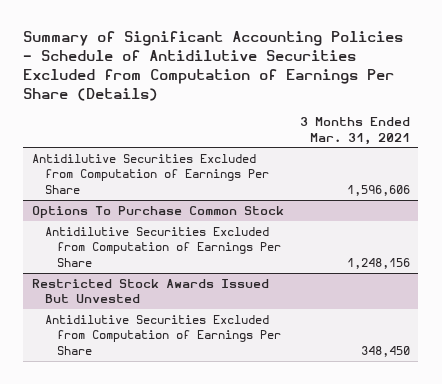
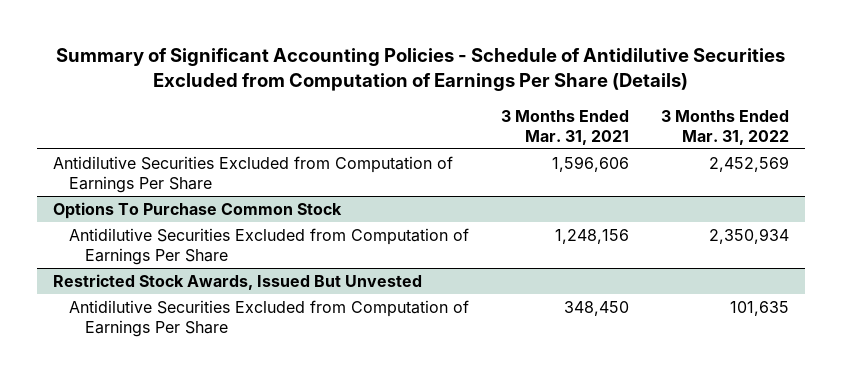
- | 3 Months Ended Mar. 31, 2021
+ | 3 Months Ended Mar. 31, 2021 | 3 Months Ended Mar. 31, 2022
- Restricted Stock Awards Issued But Unvested
+ Restricted Stock Awards, Issued But Unvested

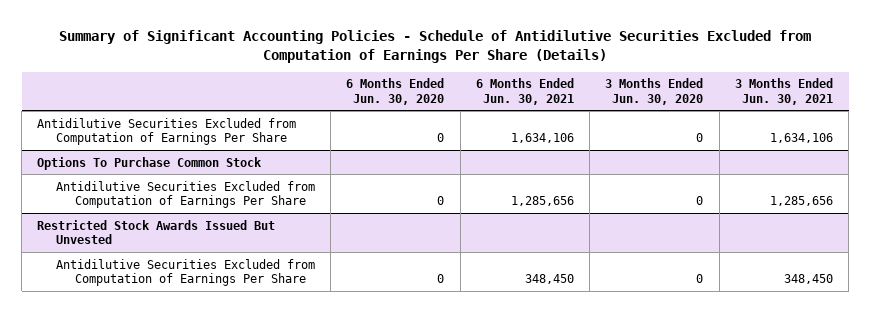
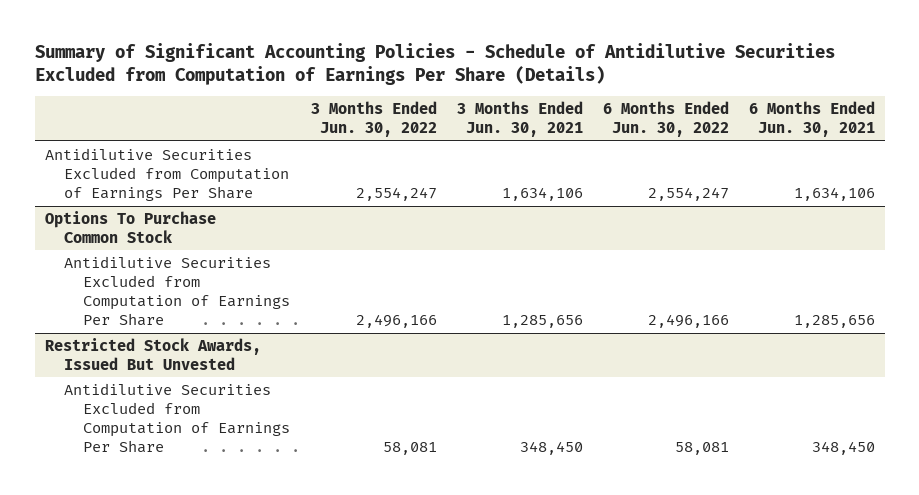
- | 6 Months Ended Jun. 30, 2020 | 6 Months Ended Jun. 30, 2021 | 3 Months Ended Jun. 30, 2020 | 3 Months Ended Jun. 30, 2021
+ | 3 Months Ended Jun. 30, 2022 | 3 Months Ended Jun. 30, 2021 | 6 Months Ended Jun. 30, 2022 | 6 Months Ended Jun. 30, 2021
- Restricted Stock Awards Issued But Unvested
+ Restricted Stock Awards, Issued But Unvested

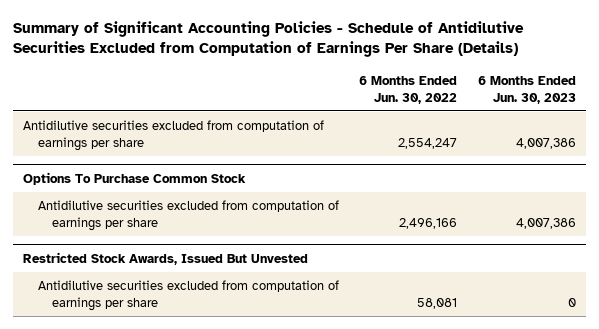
- | 3 Months Ended Jun. 30, 2022 | 3 Months Ended Jun. 30, 2021 | 6 Months Ended Jun. 30, 2022 | 6 Months Ended Jun. 30, 2021
+ | 6 Months Ended Jun. 30, 2022 | 6 Months Ended Jun. 30, 2023
- Antidilutive Securities Excluded from Computation of Earnings Per Share | 2,554,247 | 1,634,106 | 2,554,247 | 1,634,106
+ Antidilutive securities excluded from computation of earnings per share | 2,554,247 | 4,007,386
@ Options To Purchase Common Stock
- Antidilutive Securities Excluded from Computation of Earnings Per Share | 2,496,166 | 1,285,656 | 2,496,166 | 1,285,656
+ Antidilutive securities excluded from computation of earnings per share | 2,496,166 | 4,007,386
@ Restricted Stock Awards, Issued But Unvested
- Antidilutive Securities Excluded from Computation of Earnings Per Share | 58,081 | 348,450 | 58,081 | 348,450
+ Antidilutive securities excluded from computation of earnings per share | 58,081 | 0

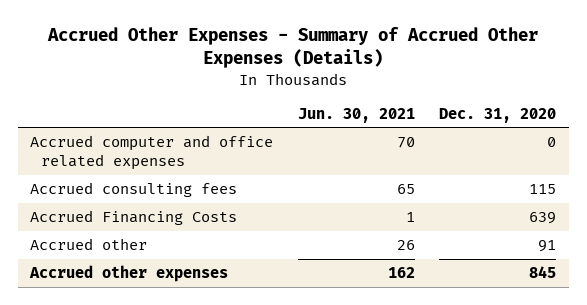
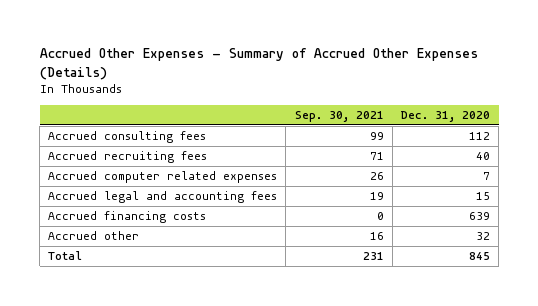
- | Jun. 30, 2021 | Dec. 31, 2020
+ | Sep. 30, 2021 | Dec. 31, 2020
- Accrued computer and office related expenses | 70 | 0
- Accrued consulting fees | 65 | 115
- Accrued Financing Costs | 1 | 639
- Accrued other | 26 | 91
- Accrued other expenses | 162 | 845
+ Accrued consulting fees | 99 | 112
+ Accrued recruiting fees | 71 | 40
+ Accrued computer related expenses | 26 | 7
+ Accrued legal and accounting fees | 19 | 15
+ Accrued financing costs | 0 | 639
+ Accrued other | 16 | 32
+ Total | 231 | 845

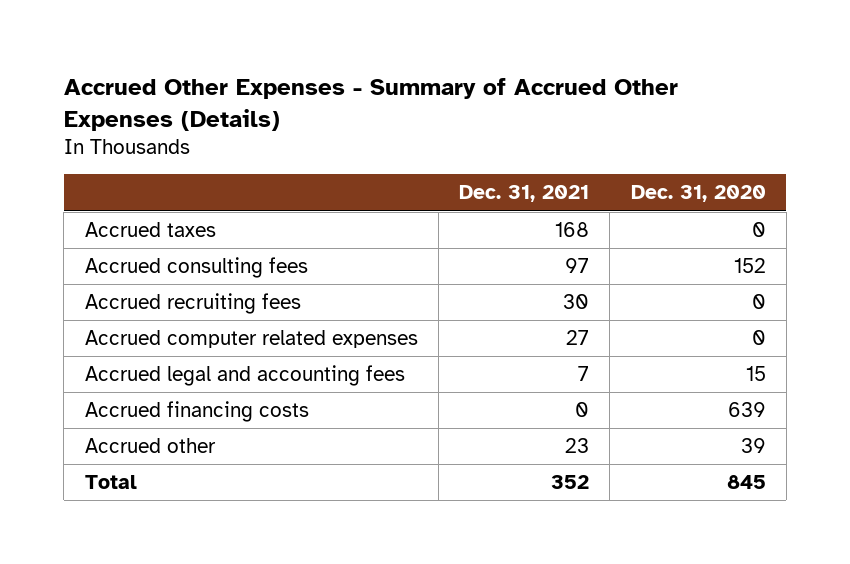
- | Sep. 30, 2021 | Dec. 31, 2020
+ | Dec. 31, 2021 | Dec. 31, 2020
- Accrued consulting fees | 99 | 112
- Accrued recruiting fees | 71 | 40
- Accrued computer related expenses | 26 | 7
+ Accrued taxes | 168 | 0
+ Accrued consulting fees | 97 | 152
+ Accrued recruiting fees | 30 | 0
+ Accrued computer related expenses | 27 | 0
- Accrued other | 16 | 32
+ Accrued other | 23 | 39

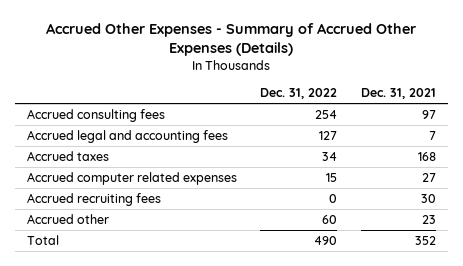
- | Dec. 31, 2021 | Dec. 31, 2020
+ | Dec. 31, 2022 | Dec. 31, 2021
- Accrued financing costs | 0 | 639
moved down: Accrued taxes | 34 | 168
moved down: Accrued computer related expenses | 15 | 27
moved down: Accrued recruiting fees | 0 | 30

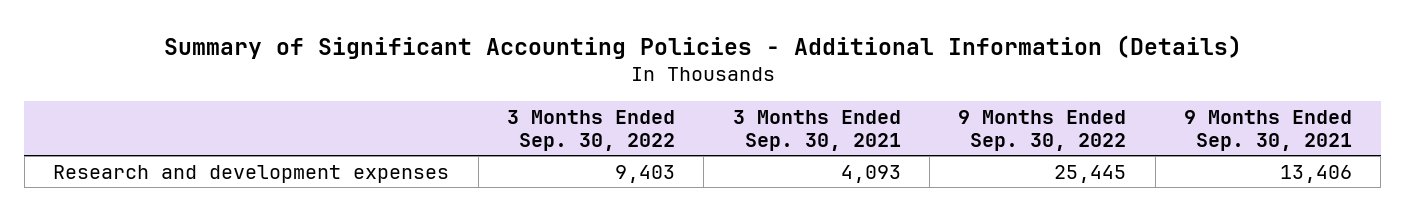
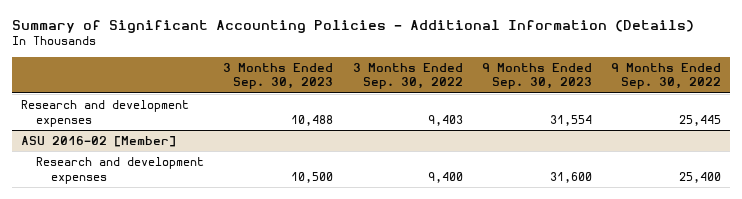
- | 3 Months Ended Sep. 30, 2022 | 3 Months Ended Sep. 30, 2021 | 9 Months Ended Sep. 30, 2022 | 9 Months Ended Sep. 30, 2021
+ | 3 Months Ended Sep. 30, 2023 | 3 Months Ended Sep. 30, 2022 | 9 Months Ended Sep. 30, 2023 | 9 Months Ended Sep. 30, 2022
+ ASU 2016-02 [Member]
+ Research and development expenses | 10,500 | 9,400 | 31,600 | 25,400

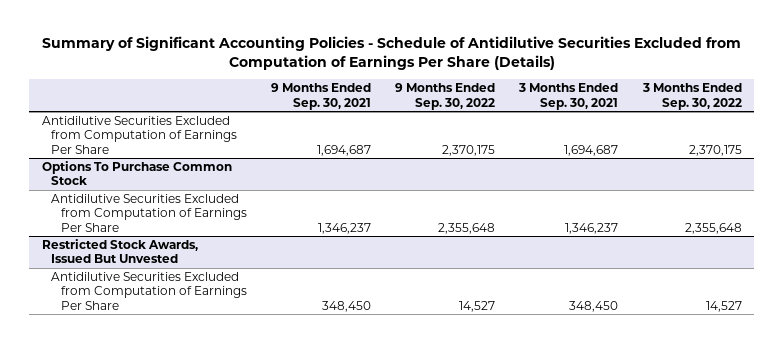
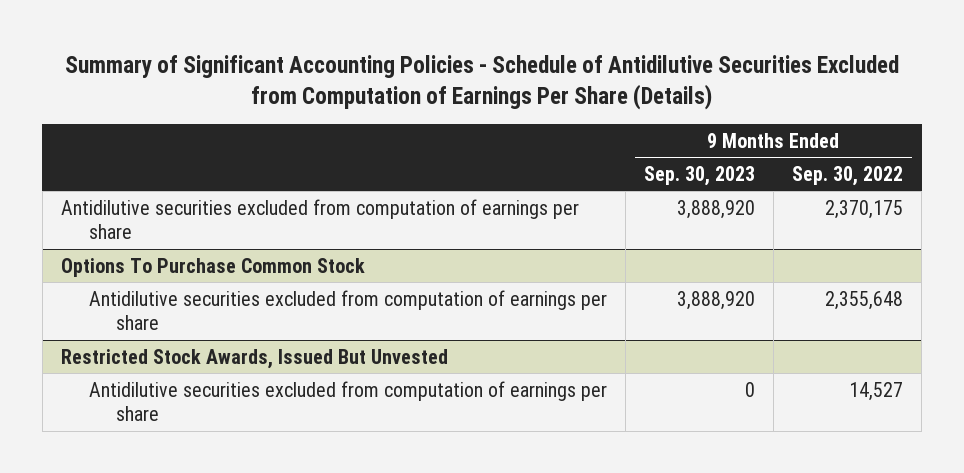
- | 9 Months Ended Sep. 30, 2021 | 9 Months Ended Sep. 30, 2022 | 3 Months Ended Sep. 30, 2021 | 3 Months Ended Sep. 30, 2022
+ | 9 Months Ended Sep. 30, 2023 | 9 Months Ended Sep. 30, 2022
- Antidilutive Securities Excluded from Computation of Earnings Per Share | 1,694,687 | 2,370,175 | 1,694,687 | 2,370,175
+ Antidilutive securities excluded from computation of earnings per share | 3,888,920 | 2,370,175
@ Options To Purchase Common Stock
- Antidilutive Securities Excluded from Computation of Earnings Per Share | 1,346,237 | 2,355,648 | 1,346,237 | 2,355,648
+ Antidilutive securities excluded from computation of earnings per share | 3,888,920 | 2,355,648
@ Restricted Stock Awards, Issued But Unvested
- Antidilutive Securities Excluded from Computation of Earnings Per Share | 348,450 | 14,527 | 348,450 | 14,527
+ Antidilutive securities excluded from computation of earnings per share | 0 | 14,527

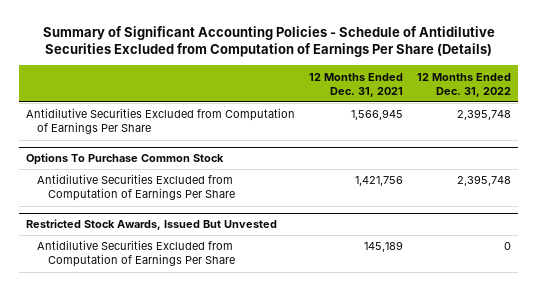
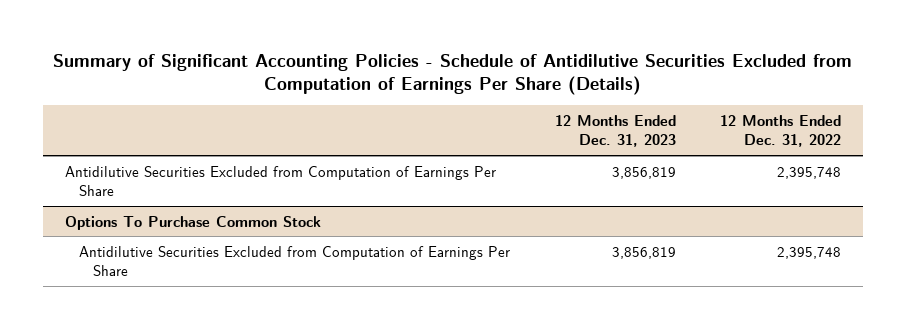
- | 12 Months Ended Dec. 31, 2021 | 12 Months Ended Dec. 31, 2022
+ | 12 Months Ended Dec. 31, 2023 | 12 Months Ended Dec. 31, 2022
- Restricted Stock Awards, Issued But Unvested
- Antidilutive Securities Excluded from Computation of Earnings Per Share | 145,189 | 0

